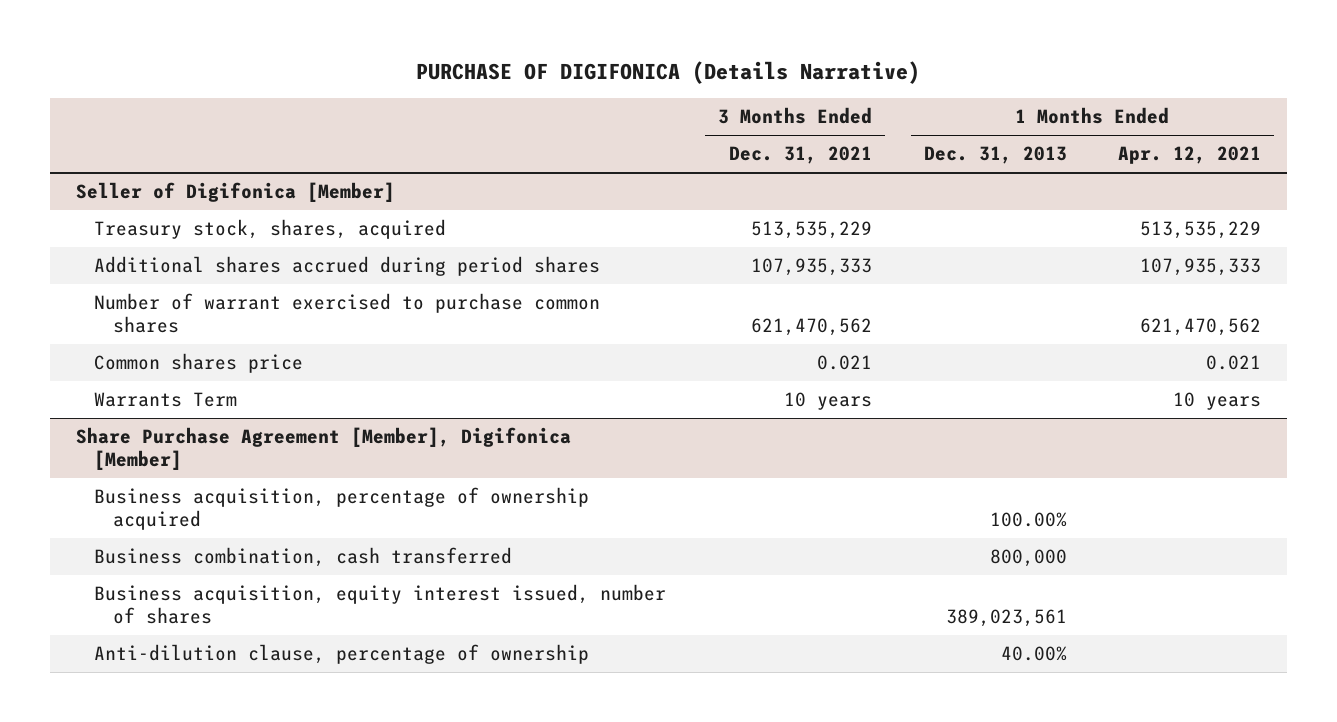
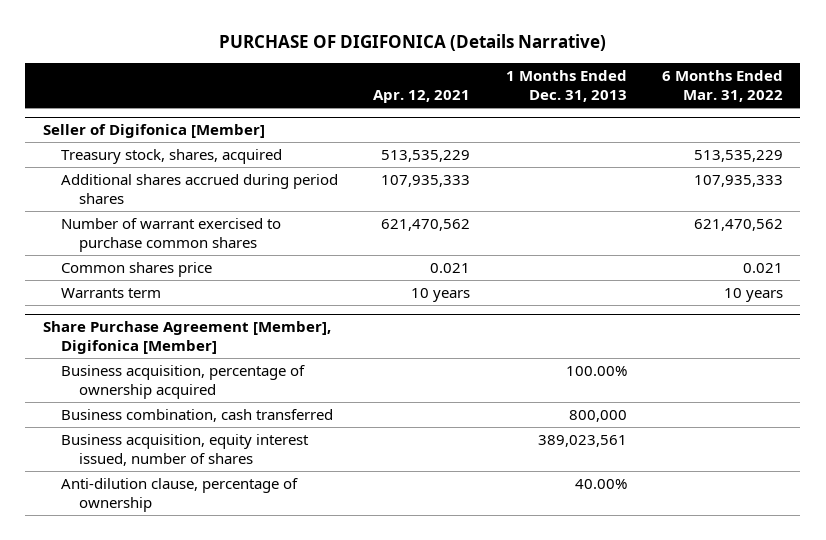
- | 3 Months Ended Dec. 31, 2021 | 1 Months Ended Dec. 31, 2013 | 1 Months Ended Apr. 12, 2021
+ | Apr. 12, 2021 | 1 Months Ended Dec. 31, 2013 | 6 Months Ended Mar. 31, 2022
@ Seller of Digifonica [Member]
- Warrants Term | 10 years | | 10 years
+ Warrants term | 10 years | | 10 years

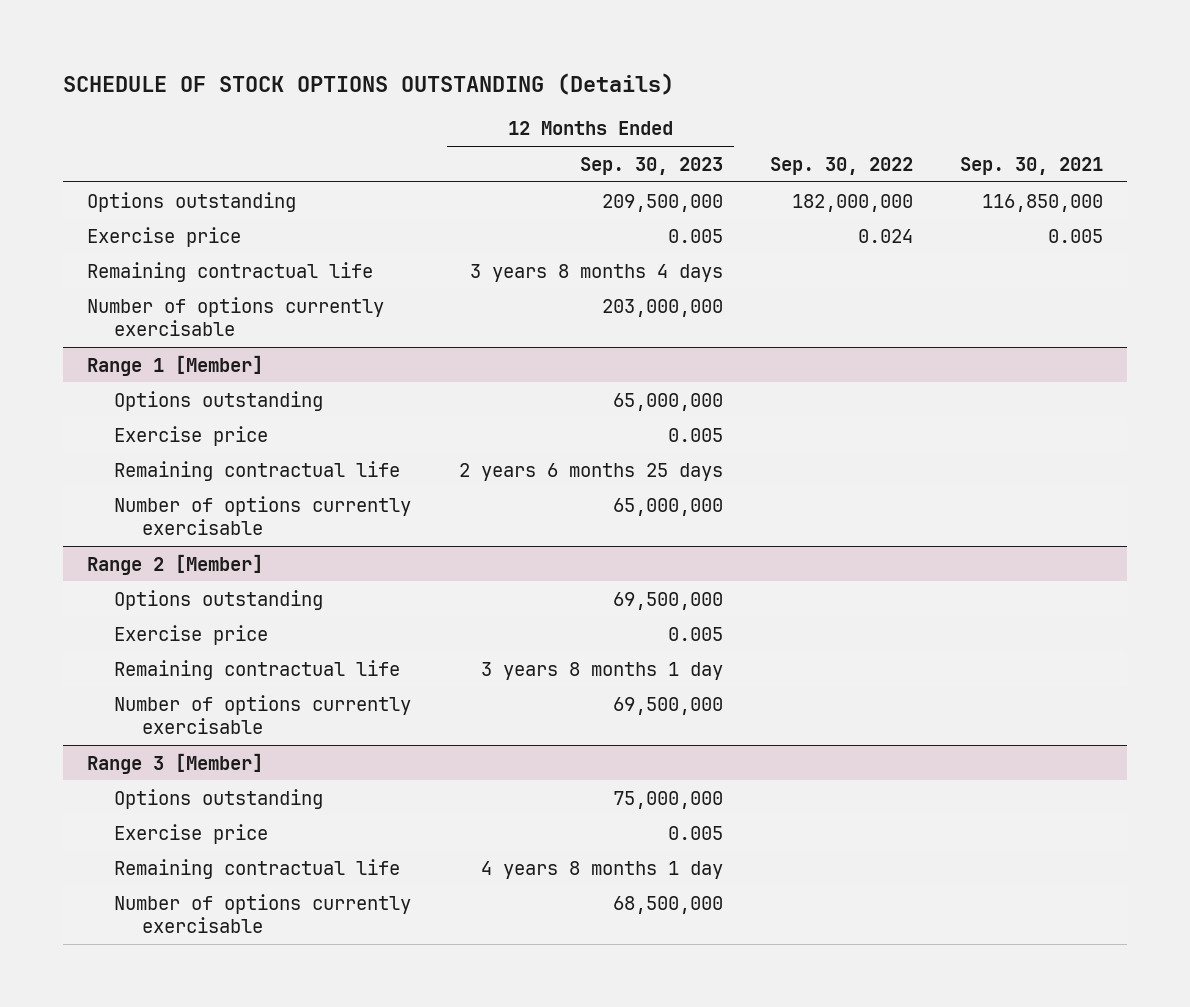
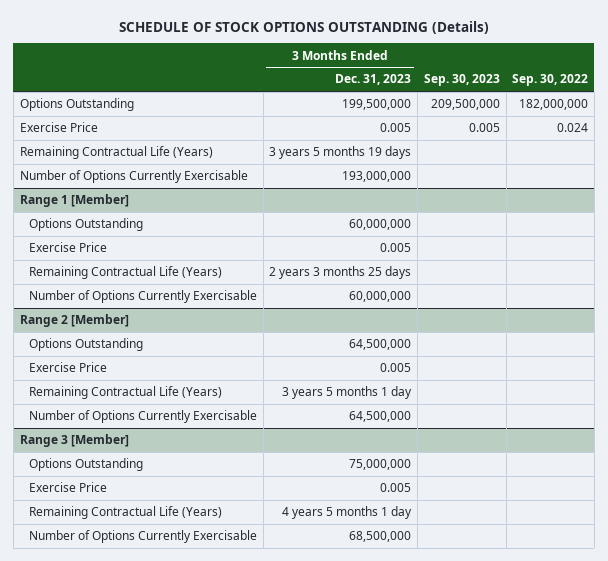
- | 12 Months Ended Sep. 30, 2023 | Sep. 30, 2022 | Sep. 30, 2021
+ | 3 Months Ended Dec. 31, 2023 | Sep. 30, 2023 | Sep. 30, 2022
- Options outstanding | 209,500,000 | 182,000,000 | 116,850,000
- Exercise price | 0.005 | 0.024 | 0.005
- Remaining contractual life | 3 years 8 months 4 days | |
- Number of options currently exercisable | 203,000,000 | |
+ Options Outstanding | 199,500,000 | 209,500,000 | 182,000,000
+ Exercise Price | 0.005 | 0.005 | 0.024
+ Remaining Contractual Life (Years) | 3 years 5 months 19 days | |
+ Number of Options Currently Exercisable | 193,000,000 | |
@ Range 1 [Member]
- Options outstanding | 65,000,000 | |
- Exercise price | 0.005 | |
- Remaining contractual life | 2 years 6 months 25 days | |
- Number of options currently exercisable | 65,000,000 | |
+ Options Outstanding | 60,000,000 | |
+ Exercise Price | 0.005 | |
+ Remaining Contractual Life (Years) | 2 years 3 months 25 days | |
+ Number of Options Currently Exercisable | 60,000,000 | |
@ Range 2 [Member]
- Options outstanding | 69,500,000 | |
- Exercise price | 0.005 | |
- Remaining contractual life | 3 years 8 months 1 day | |
- Number of options currently exercisable | 69,500,000 | |
+ Options Outstanding | 64,500,000 | |
+ Exercise Price | 0.005 | |
+ Remaining Contractual Life (Years) | 3 years 5 months 1 day | |
+ Number of Options Currently Exercisable | 64,500,000 | |
@ Range 3 [Member]
- Options outstanding | 75,000,000 | |
- Exercise price | 0.005 | |
- Remaining contractual life | 4 years 8 months 1 day | |
- Number of options currently exercisable | 68,500,000 | |
+ Options Outstanding | 75,000,000 | |
+ Exercise Price | 0.005 | |
+ Remaining Contractual Life (Years) | 4 years 5 months 1 day | |
+ Number of Options Currently Exercisable | 68,500,000 | |

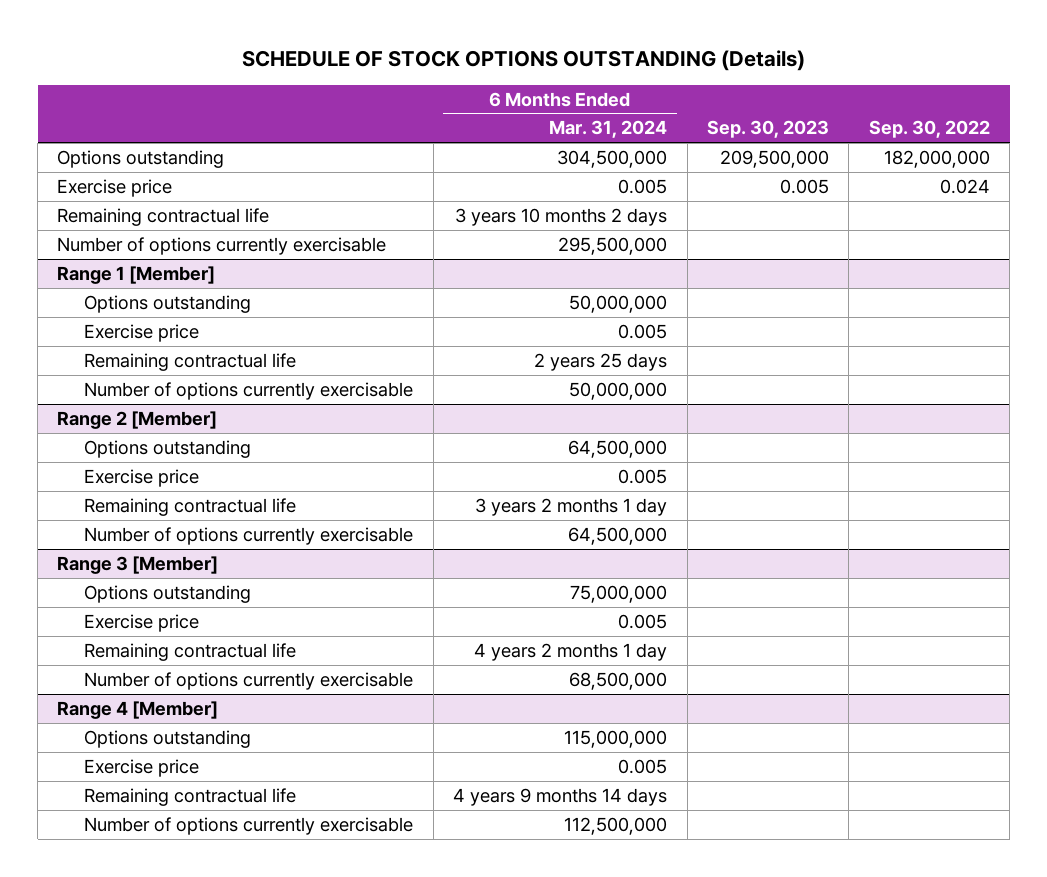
- | 3 Months Ended Dec. 31, 2023 | Sep. 30, 2023 | Sep. 30, 2022
+ | 6 Months Ended Mar. 31, 2024 | Sep. 30, 2023 | Sep. 30, 2022
- Options Outstanding | 199,500,000 | 209,500,000 | 182,000,000
- Exercise Price | 0.005 | 0.005 | 0.024
- Remaining Contractual Life (Years) | 3 years 5 months 19 days | |
- Number of Options Currently Exercisable | 193,000,000 | |
+ Options outstanding | 304,500,000 | 209,500,000 | 182,000,000
+ Exercise price | 0.005 | 0.005 | 0.024
+ Remaining contractual life | 3 years 10 months 2 days | |
+ Number of options currently exercisable | 295,500,000 | |
@ Range 1 [Member]
- Options Outstanding | 60,000,000 | |
- Exercise Price | 0.005 | |
- Remaining Contractual Life (Years) | 2 years 3 months 25 days | |
- Number of Options Currently Exercisable | 60,000,000 | |
+ Options outstanding | 50,000,000 | |
+ Exercise price | 0.005 | |
+ Remaining contractual life | 2 years 25 days | |
+ Number of options currently exercisable | 50,000,000 | |
@ Range 2 [Member]
- Options Outstanding | 64,500,000 | |
- Exercise Price | 0.005 | |
- Remaining Contractual Life (Years) | 3 years 5 months 1 day | |
- Number of Options Currently Exercisable | 64,500,000 | |
+ Options outstanding | 64,500,000 | |
+ Exercise price | 0.005 | |
+ Remaining contractual life | 3 years 2 months 1 day | |
+ Number of options currently exercisable | 64,500,000 | |
@ Range 3 [Member]
- Options Outstanding | 75,000,000 | |
- Exercise Price | 0.005 | |
- Remaining Contractual Life (Years) | 4 years 5 months 1 day | |
- Number of Options Currently Exercisable | 68,500,000 | |
+ Options outstanding | 75,000,000 | |
+ Exercise price | 0.005 | |
+ Remaining contractual life | 4 years 2 months 1 day | |
+ Number of options currently exercisable | 68,500,000 | |
+ Range 4 [Member]
+ Options outstanding | 115,000,000 | |
+ Exercise price | 0.005 | |
+ Remaining contractual life | 4 years 9 months 14 days | |
+ Number of options currently exercisable | 112,500,000 | |

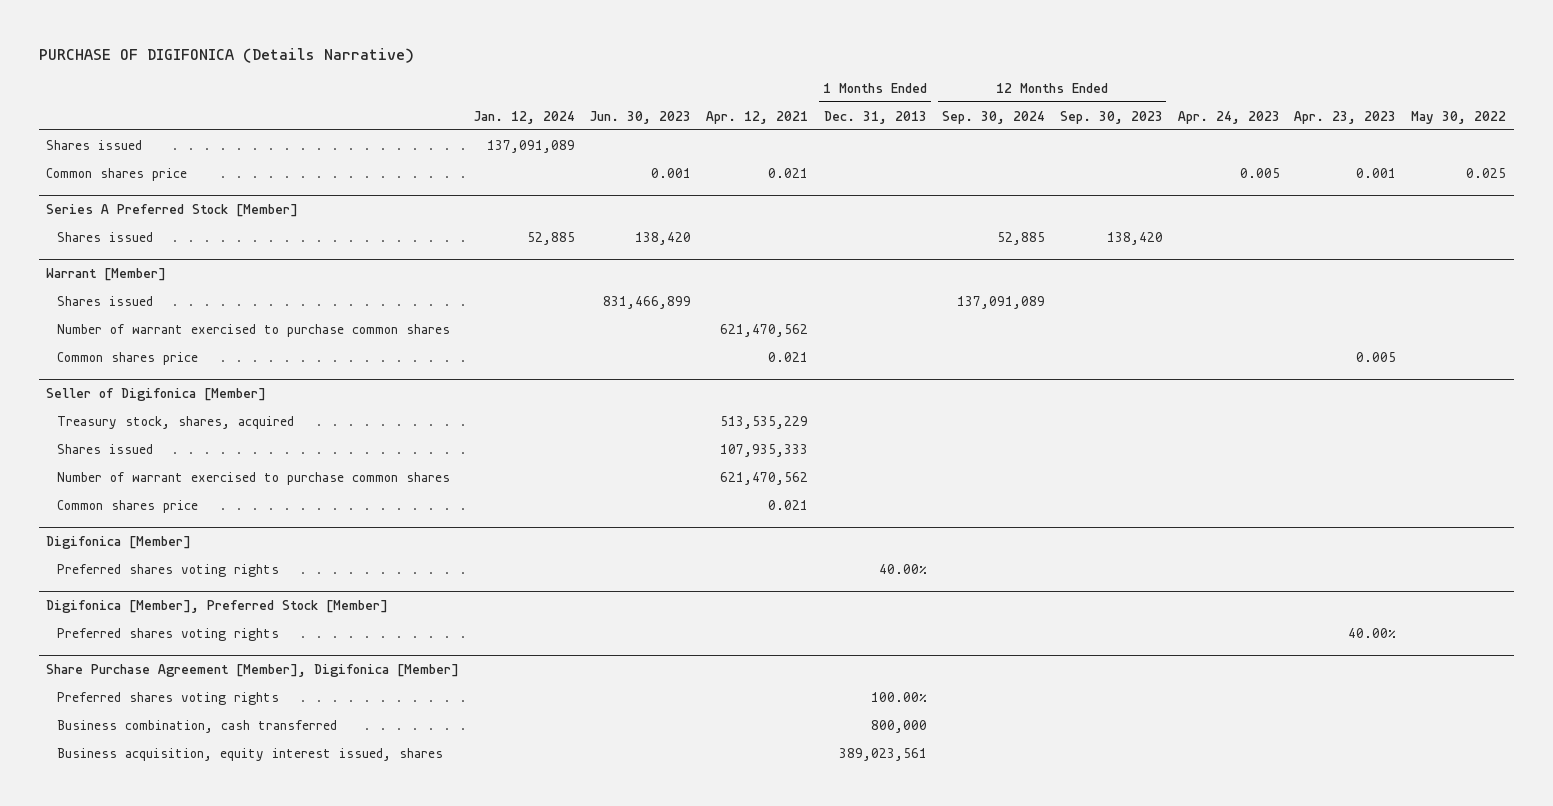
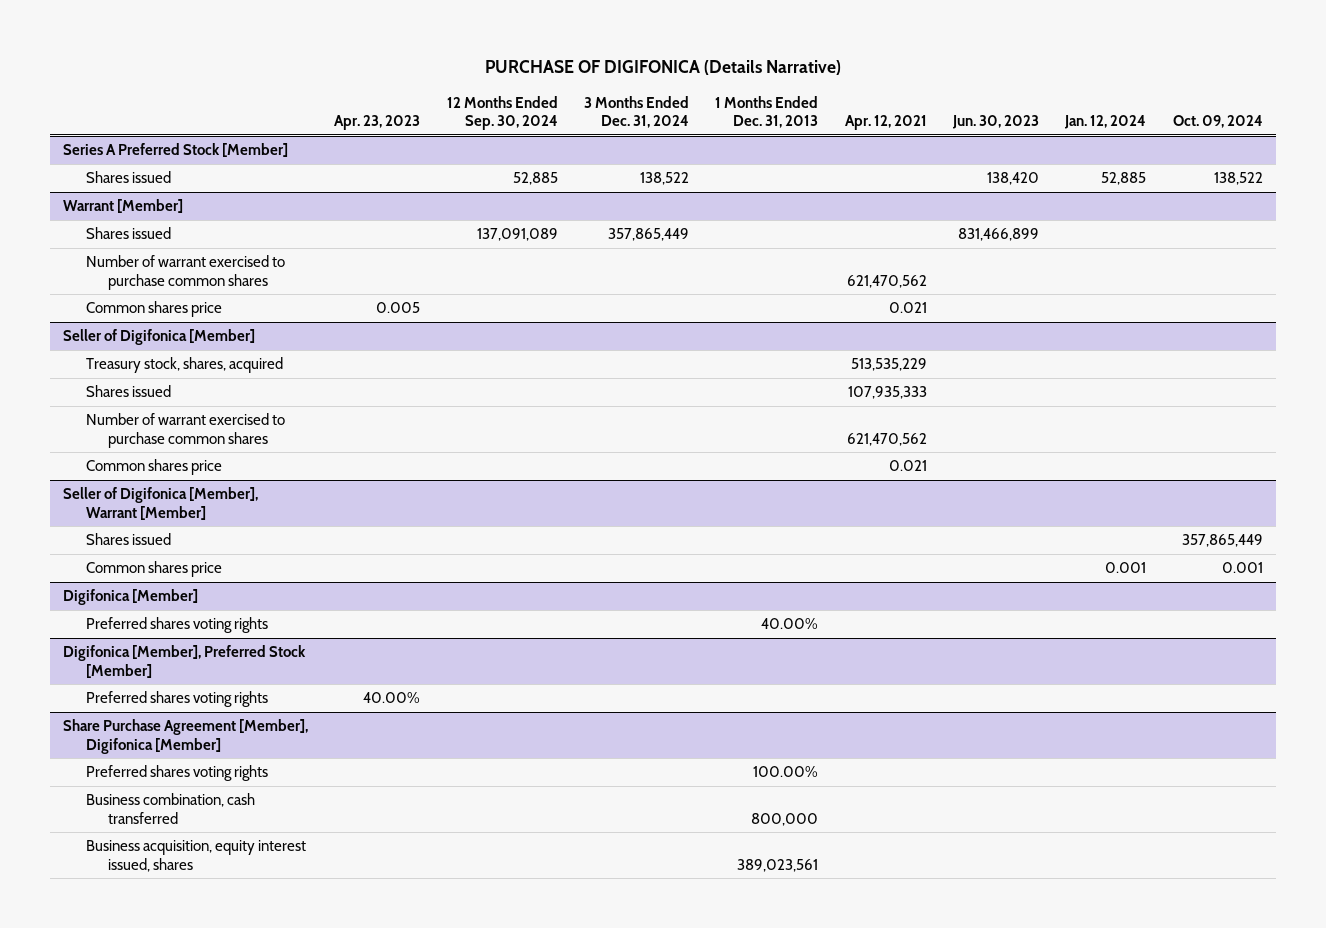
- | Jan. 12, 2024 | Jun. 30, 2023 | Apr. 12, 2021 | 1 Months Ended Dec. 31, 2013 | 12 Months Ended Sep. 30, 2024 | 12 Months Ended Sep. 30, 2023 | Apr. 24, 2023 | Apr. 23, 2023 | May 30, 2022
+ | Apr. 23, 2023 | 12 Months Ended Sep. 30, 2024 | 3 Months Ended Dec. 31, 2024 | 1 Months Ended Dec. 31, 2013 | Apr. 12, 2021 | Jun. 30, 2023 | Jan. 12, 2024 | Oct. 09, 2024
- Shares issued | 137,091,089 | | | | | | | |
- Common shares price | | 0.001 | 0.021 | | | | 0.005 | 0.001 | 0.025
+ Seller of Digifonica [Member], Warrant [Member]
+ Shares issued | | | | | | | | 357,865,449
+ Common shares price | | | | | | | 0.001 | 0.001

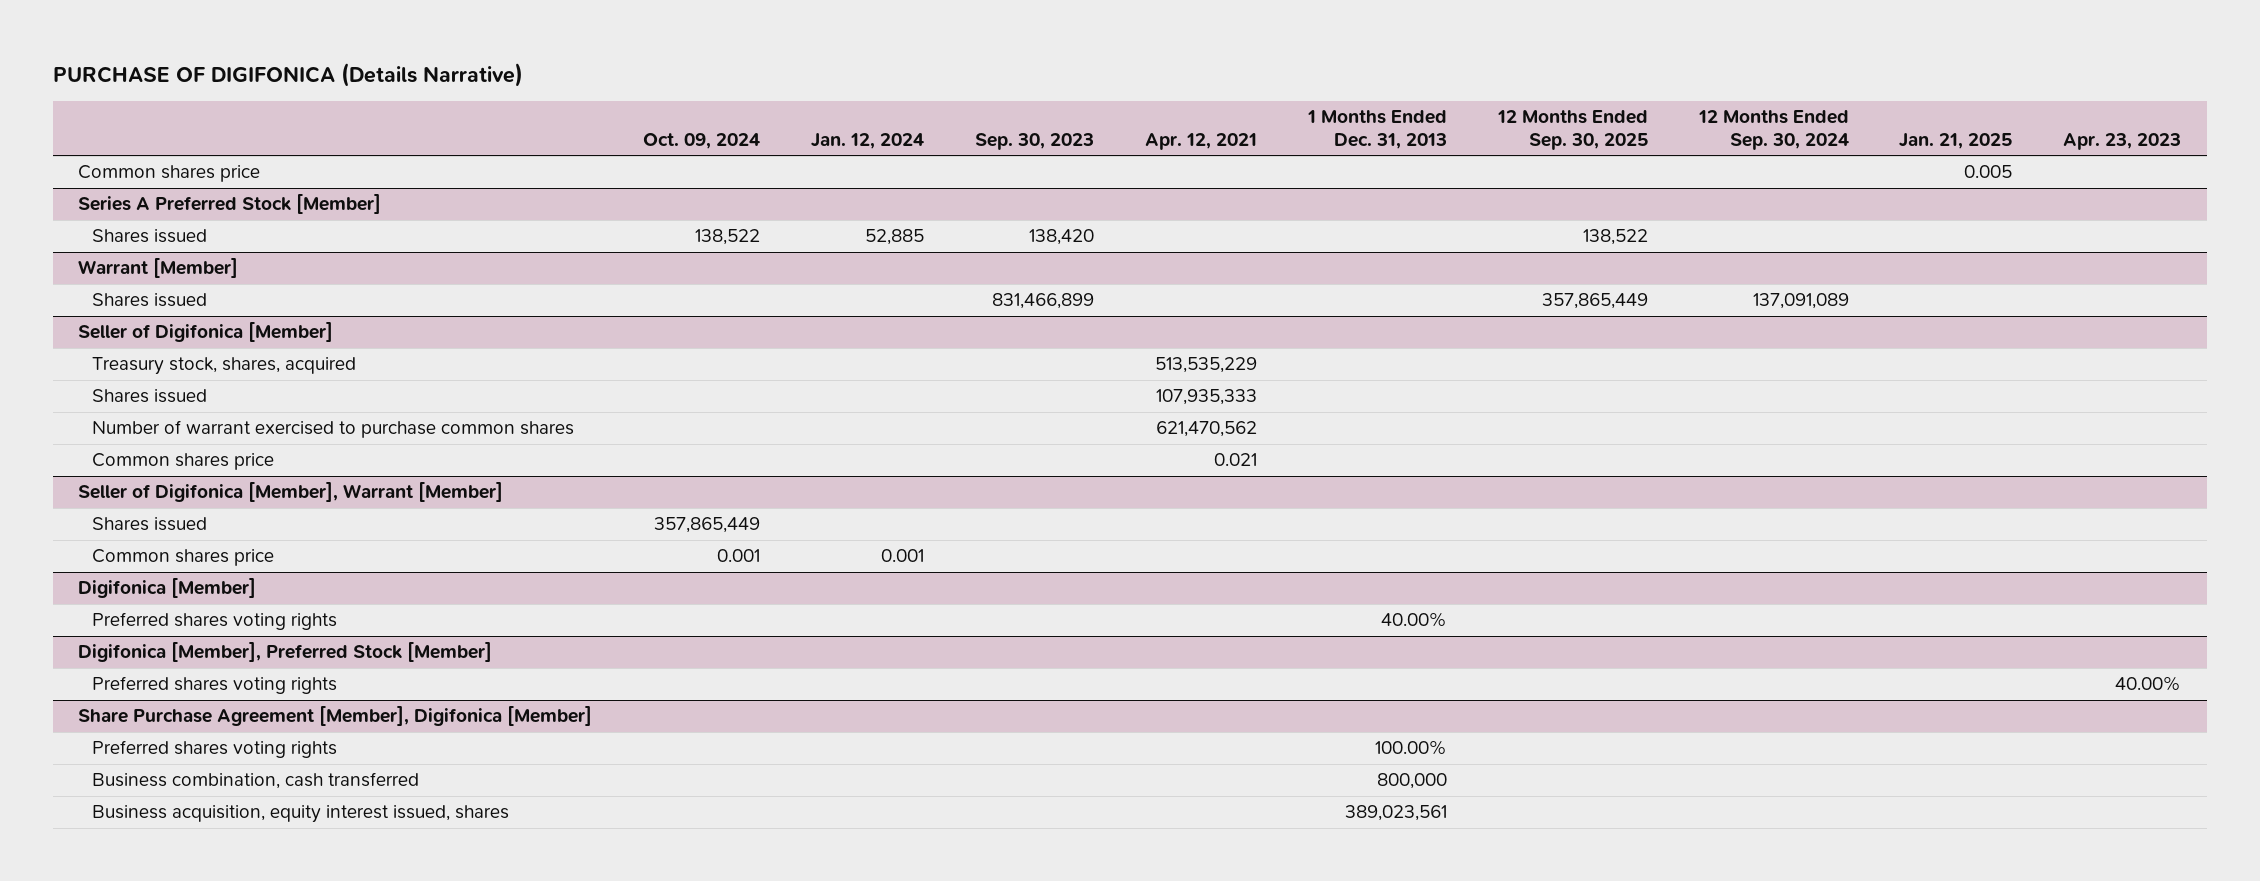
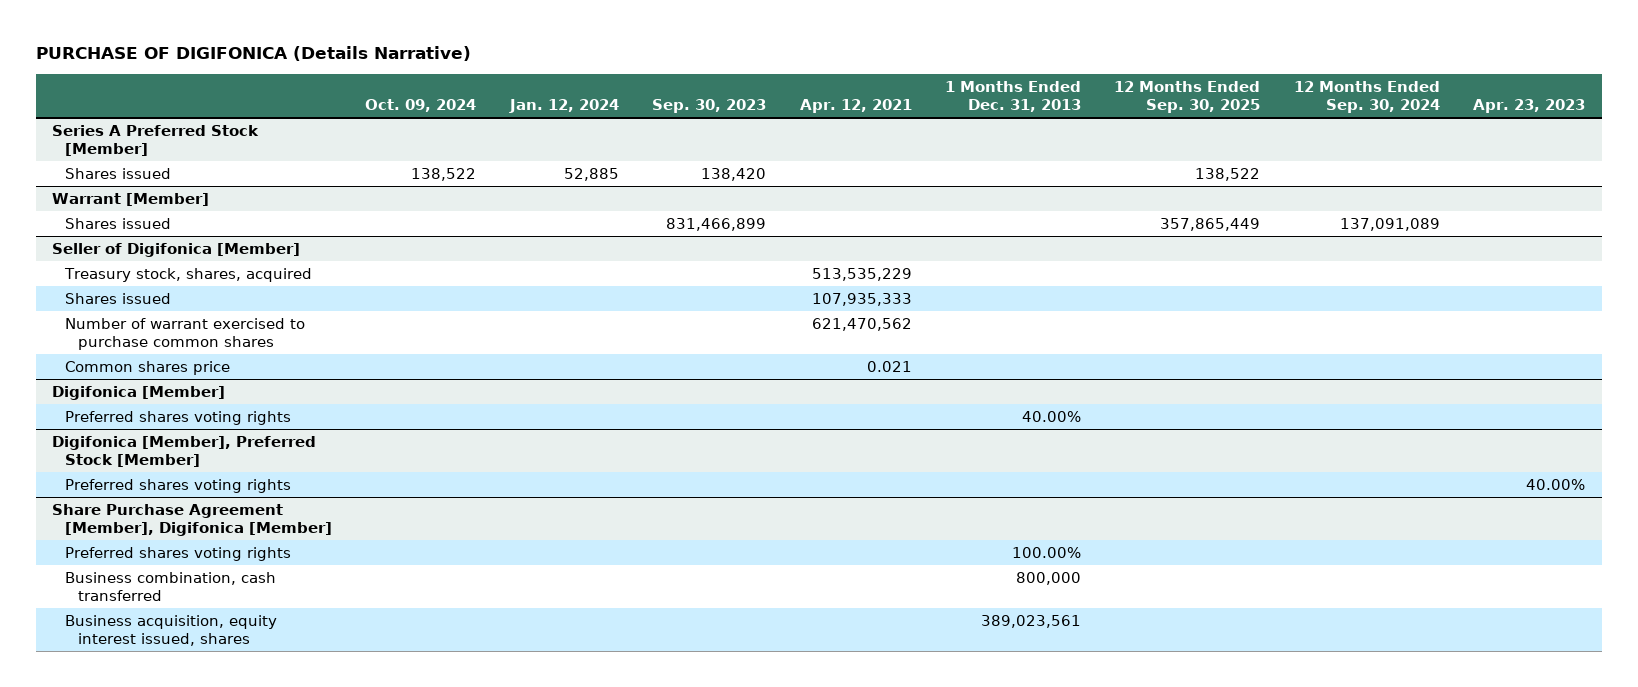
- | Oct. 09, 2024 | Jan. 12, 2024 | Sep. 30, 2023 | Apr. 12, 2021 | 1 Months Ended Dec. 31, 2013 | 12 Months Ended Sep. 30, 2025 | 12 Months Ended Sep. 30, 2024 | Jan. 21, 2025 | Apr. 23, 2023
+ | Oct. 09, 2024 | Jan. 12, 2024 | Sep. 30, 2023 | Apr. 12, 2021 | 1 Months Ended Dec. 31, 2013 | 12 Months Ended Sep. 30, 2025 | 12 Months Ended Sep. 30, 2024 | Apr. 23, 2023
- Common shares price | | | | | | | | 0.005 |
- Seller of Digifonica [Member], Warrant [Member]
- Shares issued | 357,865,449 | | | | | | | |
- Common shares price | 0.001 | 0.001 | | | | | | |

